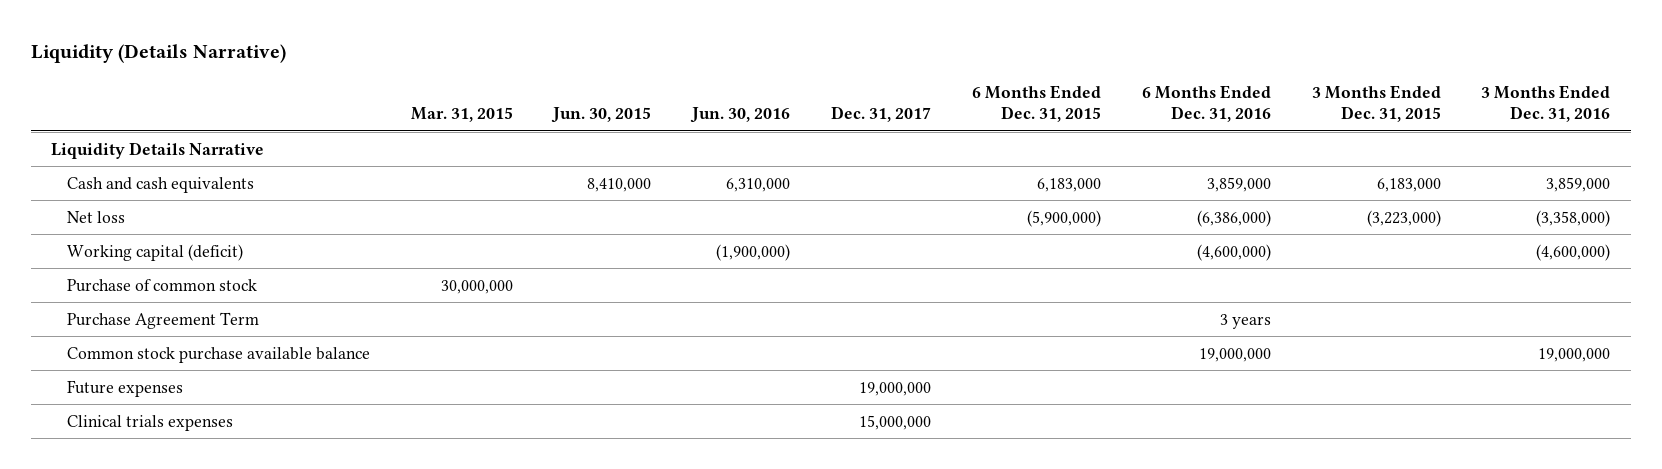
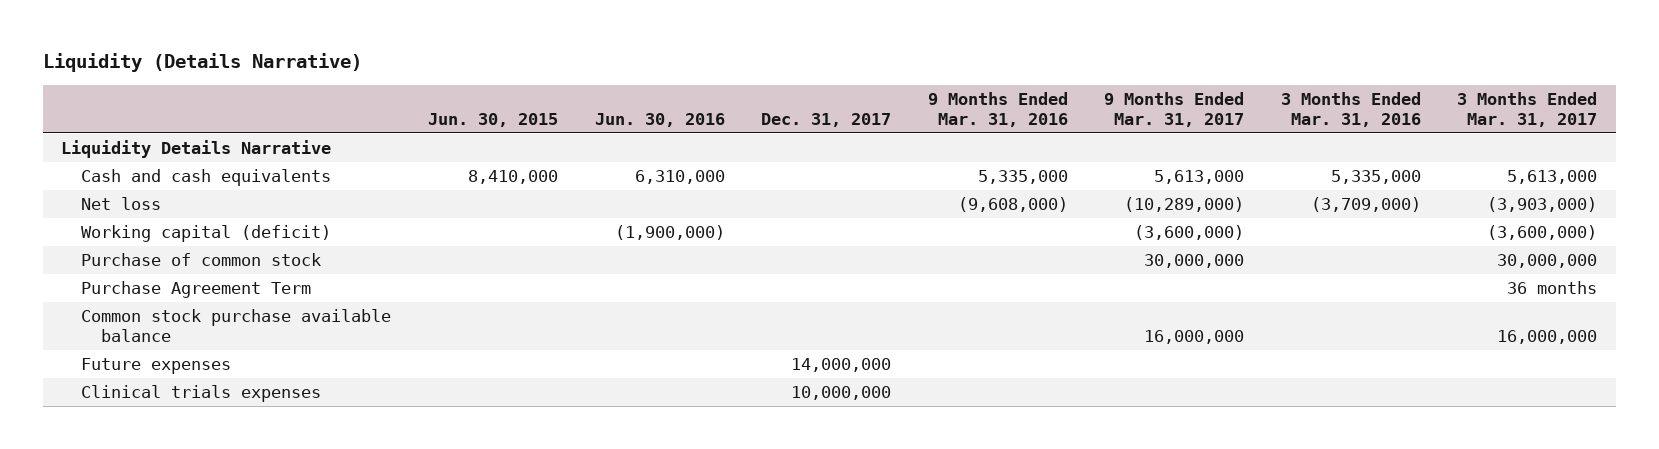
- | Mar. 31, 2015 | Jun. 30, 2015 | Jun. 30, 2016 | Dec. 31, 2017 | 6 Months Ended Dec. 31, 2015 | 6 Months Ended Dec. 31, 2016 | 3 Months Ended Dec. 31, 2015 | 3 Months Ended Dec. 31, 2016
+ | Jun. 30, 2015 | Jun. 30, 2016 | Dec. 31, 2017 | 9 Months Ended Mar. 31, 2016 | 9 Months Ended Mar. 31, 2017 | 3 Months Ended Mar. 31, 2016 | 3 Months Ended Mar. 31, 2017
- Future expenses | | | | 19,000,000 | | | |
- Clinical trials expenses | | | | 15,000,000 | | | |
+ Future expenses | | | 14,000,000 | | | |
+ Clinical trials expenses | | | 10,000,000 | | | |

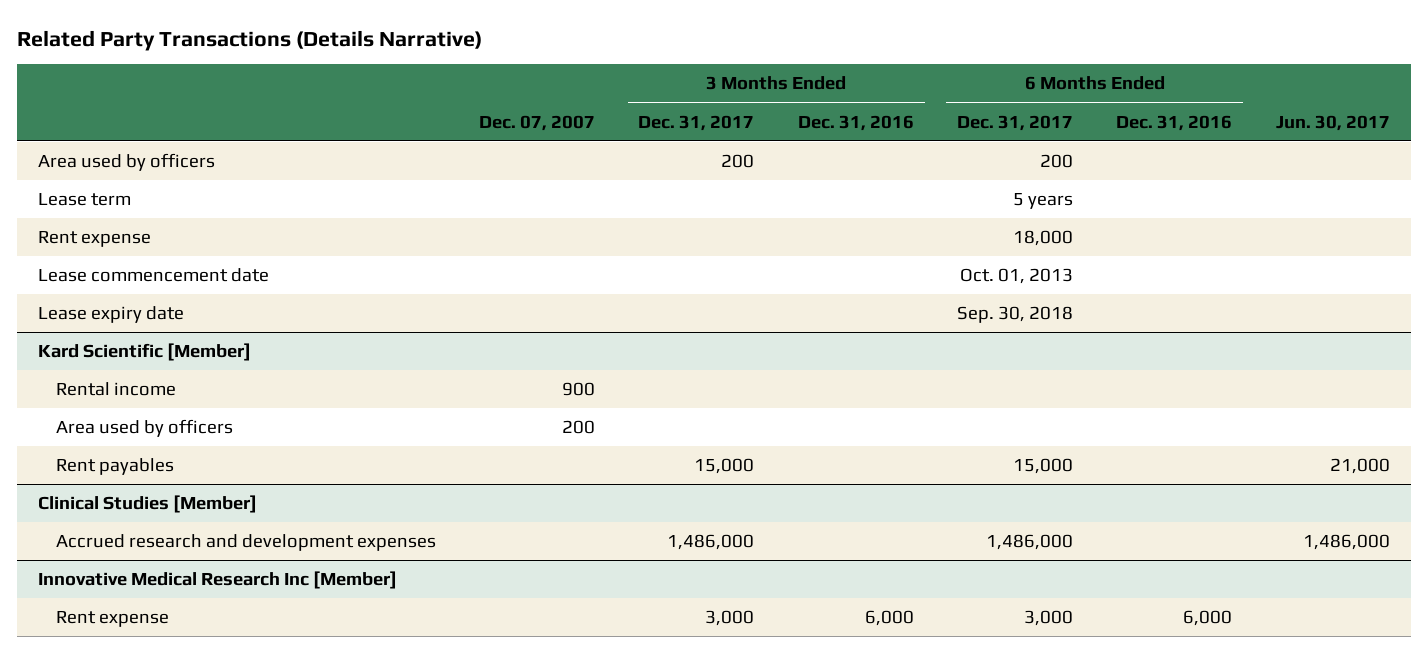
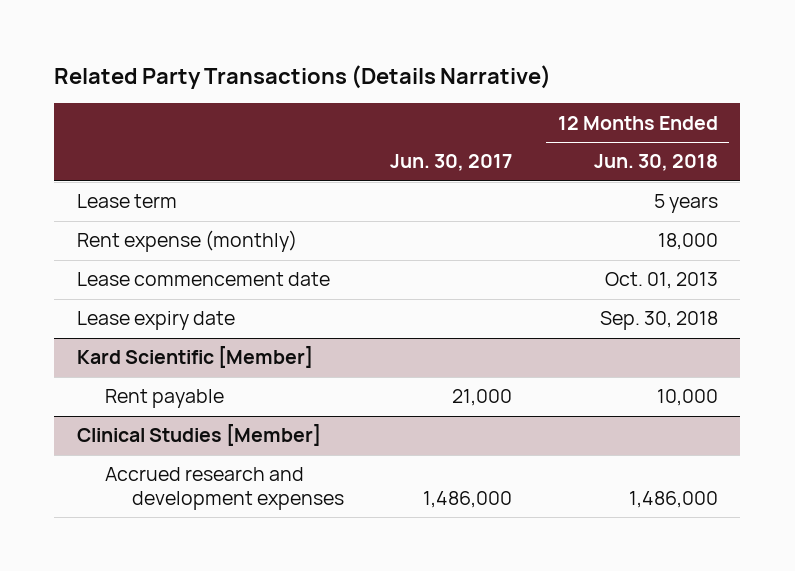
- | Dec. 07, 2007 | 3 Months Ended Dec. 31, 2017 | 3 Months Ended Dec. 31, 2016 | 6 Months Ended Dec. 31, 2017 | 6 Months Ended Dec. 31, 2016 | Jun. 30, 2017
+ | Jun. 30, 2017 | 12 Months Ended Jun. 30, 2018
- Area used by officers | | 200 | | 200 | |
- Rent expense | | | | 18,000 | |
+ Rent expense (monthly) | | 18,000
@ Kard Scientific [Member]
- Rental income | 900 | | | | |
- Area used by officers | 200 | | | | |
- Rent payables | | 15,000 | | 15,000 | | 21,000
+ Rent payable | 21,000 | 10,000
- Innovative Medical Research Inc [Member]
- Rent expense | | 3,000 | 6,000 | 3,000 | 6,000 |

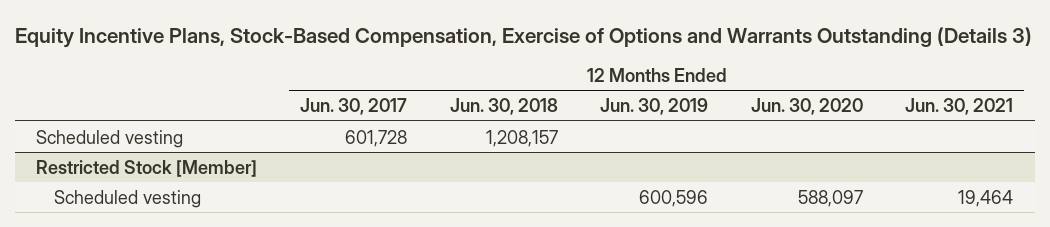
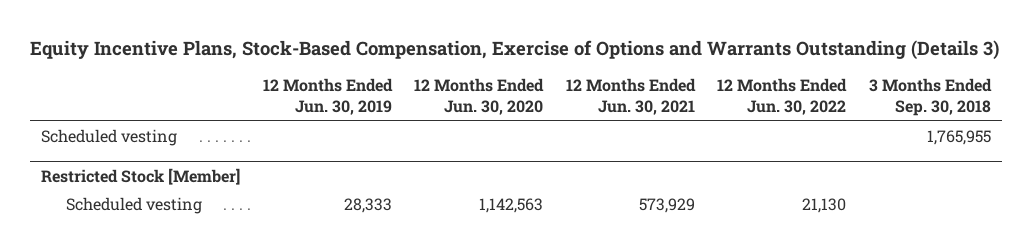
- | 12 Months Ended Jun. 30, 2017 | 12 Months Ended Jun. 30, 2018 | 12 Months Ended Jun. 30, 2019 | 12 Months Ended Jun. 30, 2020 | 12 Months Ended Jun. 30, 2021
+ | 12 Months Ended Jun. 30, 2019 | 12 Months Ended Jun. 30, 2020 | 12 Months Ended Jun. 30, 2021 | 12 Months Ended Jun. 30, 2022 | 3 Months Ended Sep. 30, 2018
@ Restricted Stock [Member]
- Scheduled vesting | | | 600,596 | 588,097 | 19,464
+ Scheduled vesting | 28,333 | 1,142,563 | 573,929 | 21,130 |

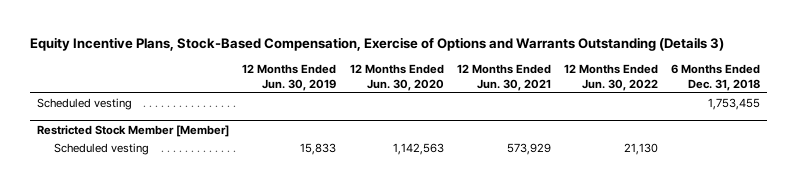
- | 12 Months Ended Jun. 30, 2019 | 12 Months Ended Jun. 30, 2020 | 12 Months Ended Jun. 30, 2021 | 12 Months Ended Jun. 30, 2022 | 3 Months Ended Sep. 30, 2018
+ | 12 Months Ended Jun. 30, 2019 | 12 Months Ended Jun. 30, 2020 | 12 Months Ended Jun. 30, 2021 | 12 Months Ended Jun. 30, 2022 | 6 Months Ended Dec. 31, 2018
- Restricted Stock [Member]
- Scheduled vesting | 28,333 | 1,142,563 | 573,929 | 21,130 |
+ Restricted Stock Member [Member]
+ Scheduled vesting | 15,833 | 1,142,563 | 573,929 | 21,130 |

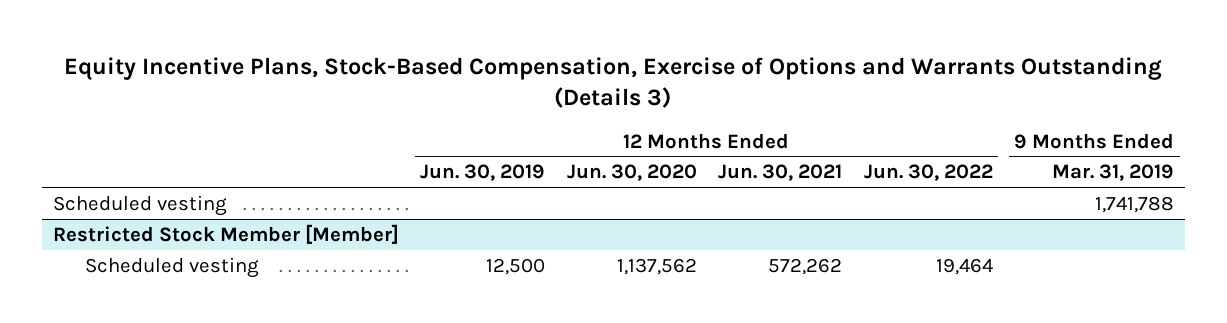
- | 12 Months Ended Jun. 30, 2019 | 12 Months Ended Jun. 30, 2020 | 12 Months Ended Jun. 30, 2021 | 12 Months Ended Jun. 30, 2022 | 6 Months Ended Dec. 31, 2018
+ | 12 Months Ended Jun. 30, 2019 | 12 Months Ended Jun. 30, 2020 | 12 Months Ended Jun. 30, 2021 | 12 Months Ended Jun. 30, 2022 | 9 Months Ended Mar. 31, 2019
@ Restricted Stock Member [Member]
- Scheduled vesting | 15,833 | 1,142,563 | 573,929 | 21,130 |
+ Scheduled vesting | 12,500 | 1,137,562 | 572,262 | 19,464 |

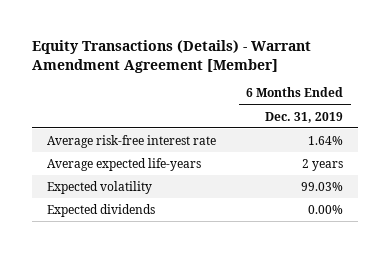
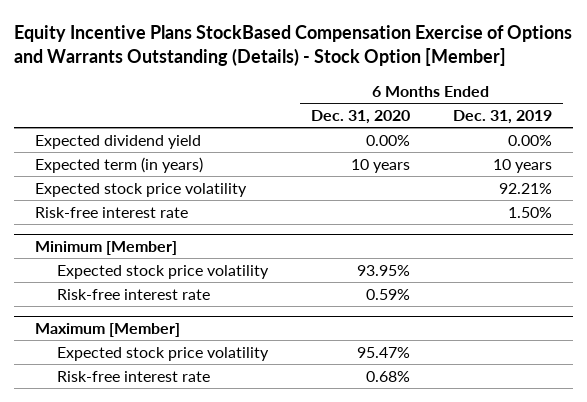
- Equity Transactions (Details) - Warrant Amendment Agreement [Member]
+ Equity Incentive Plans StockBased Compensation Exercise of Options and Warrants Outstanding (Details) - Stock Option [Member]
- | 6 Months Ended Dec. 31, 2019
+ | 6 Months Ended Dec. 31, 2020 | 6 Months Ended Dec. 31, 2019
- Average risk-free interest rate | 1.64%
- Average expected life-years | 2 years
- Expected volatility | 99.03%
- Expected dividends | 0.00%
+ Expected dividend yield | 0.00% | 0.00%
+ Expected term (in years) | 10 years | 10 years
+ Expected stock price volatility | | 92.21%
+ Risk-free interest rate | | 1.50%
+ Minimum [Member]
+ Expected stock price volatility | 93.95% |
+ Risk-free interest rate | 0.59% |
+ Maximum [Member]
+ Expected stock price volatility | 95.47% |
+ Risk-free interest rate | 0.68% |

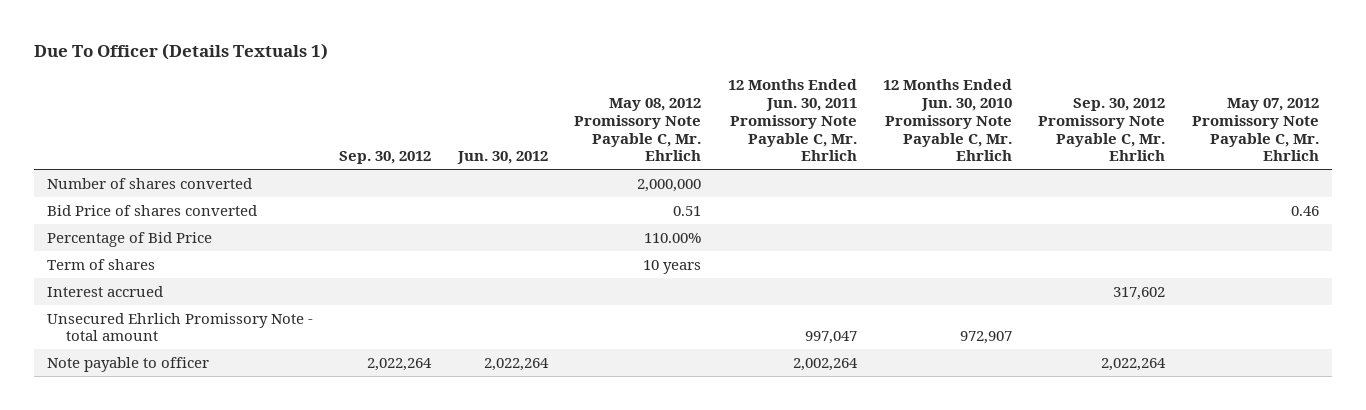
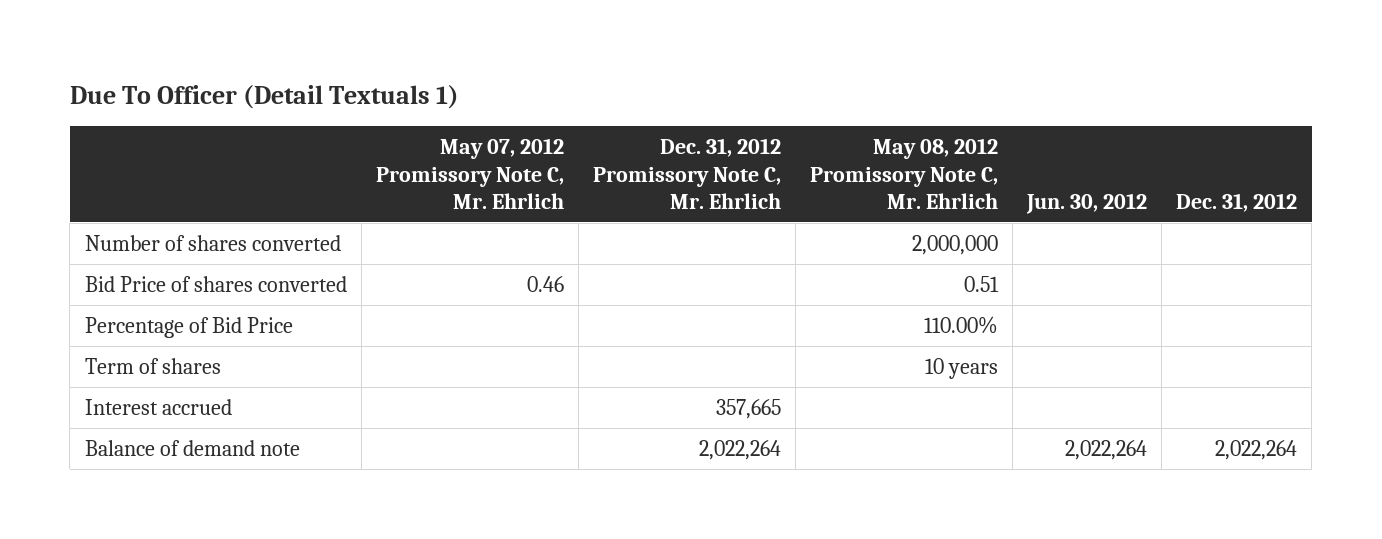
- Due To Officer (Details Textuals 1)
+ Due To Officer (Detail Textuals 1)
- | Sep. 30, 2012 | Jun. 30, 2012 | May 08, 2012 Promissory Note Payable C, Mr. Ehrlich | 12 Months Ended Jun. 30, 2011 Promissory Note Payable C, Mr. Ehrlich | 12 Months Ended Jun. 30, 2010 Promissory Note Payable C, Mr. Ehrlich | Sep. 30, 2012 Promissory Note Payable C, Mr. Ehrlich | May 07, 2012 Promissory Note Payable C, Mr. Ehrlich
+ | May 07, 2012 Promissory Note C, Mr. Ehrlich | Dec. 31, 2012 Promissory Note C, Mr. Ehrlich | May 08, 2012 Promissory Note C, Mr. Ehrlich | Jun. 30, 2012 | Dec. 31, 2012
- Unsecured Ehrlich Promissory Note - total amount | | | | 997,047 | 972,907 | |
- Note payable to officer | 2,022,264 | 2,022,264 | | 2,002,264 | | 2,022,264 |
+ Balance of demand note | | 2,022,264 | | 2,022,264 | 2,022,264

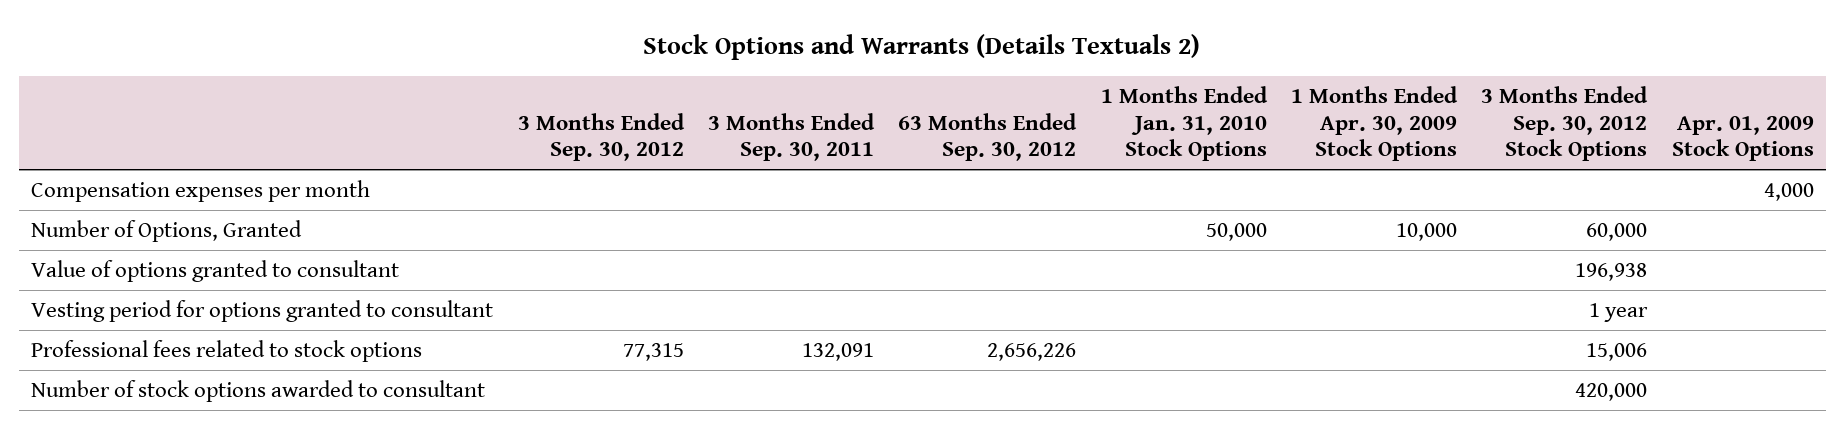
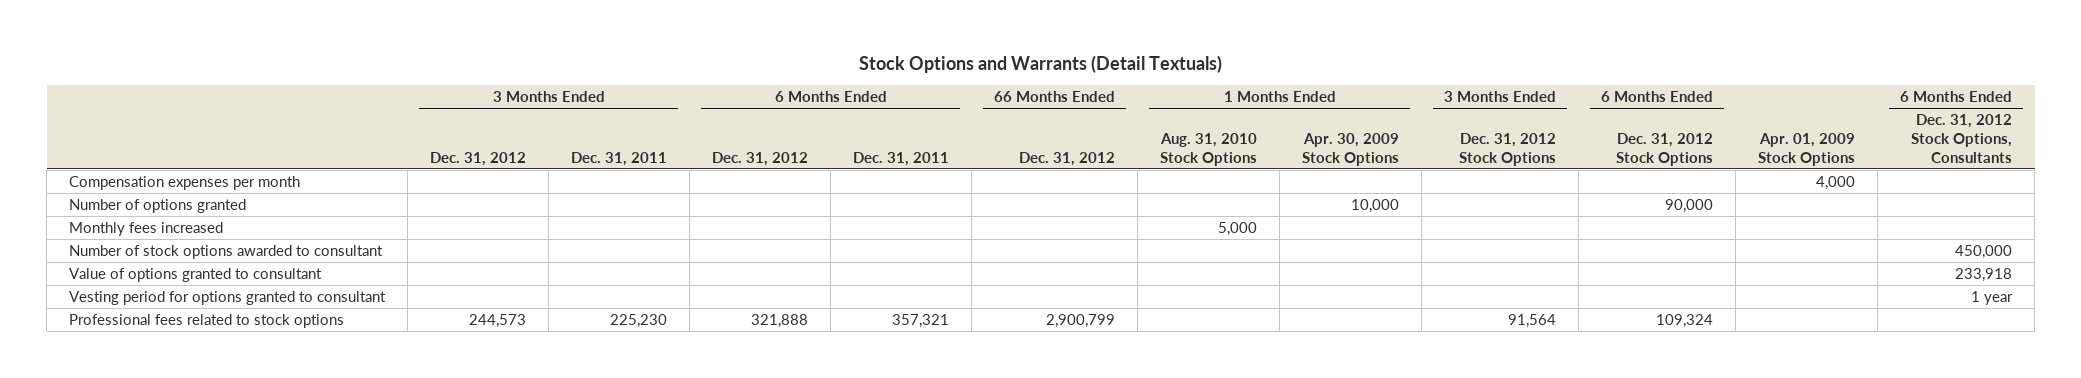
- Stock Options and Warrants (Details Textuals 2)
+ Stock Options and Warrants (Detail Textuals)
- | 3 Months Ended Sep. 30, 2012 | 3 Months Ended Sep. 30, 2011 | 63 Months Ended Sep. 30, 2012 | 1 Months Ended Jan. 31, 2010 Stock Options | 1 Months Ended Apr. 30, 2009 Stock Options | 3 Months Ended Sep. 30, 2012 Stock Options | Apr. 01, 2009 Stock Options
+ | 3 Months Ended Dec. 31, 2012 | 3 Months Ended Dec. 31, 2011 | 6 Months Ended Dec. 31, 2012 | 6 Months Ended Dec. 31, 2011 | 66 Months Ended Dec. 31, 2012 | 1 Months Ended Aug. 31, 2010 Stock Options | 1 Months Ended Apr. 30, 2009 Stock Options | 3 Months Ended Dec. 31, 2012 Stock Options | 6 Months Ended Dec. 31, 2012 Stock Options | Apr. 01, 2009 Stock Options | 6 Months Ended Dec. 31, 2012 Stock Options, Consultants
- Number of Options, Granted | | | | 50,000 | 10,000 | 60,000 |
+ Number of options granted | | | | | | | 10,000 | | 90,000 | |
+ Monthly fees increased | | | | | | 5,000 | | | | |
moved up: Number of stock options awarded to consultant | | | | | | | | | | | 450,000

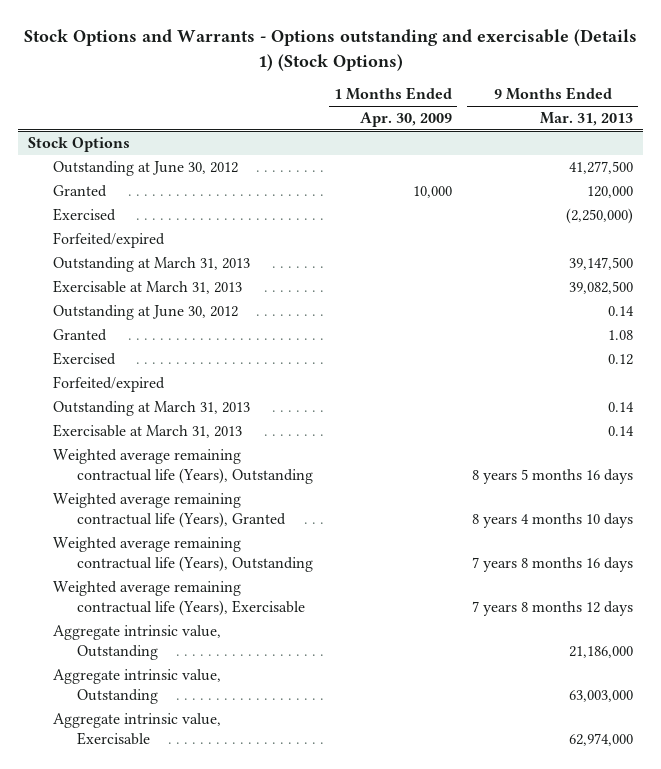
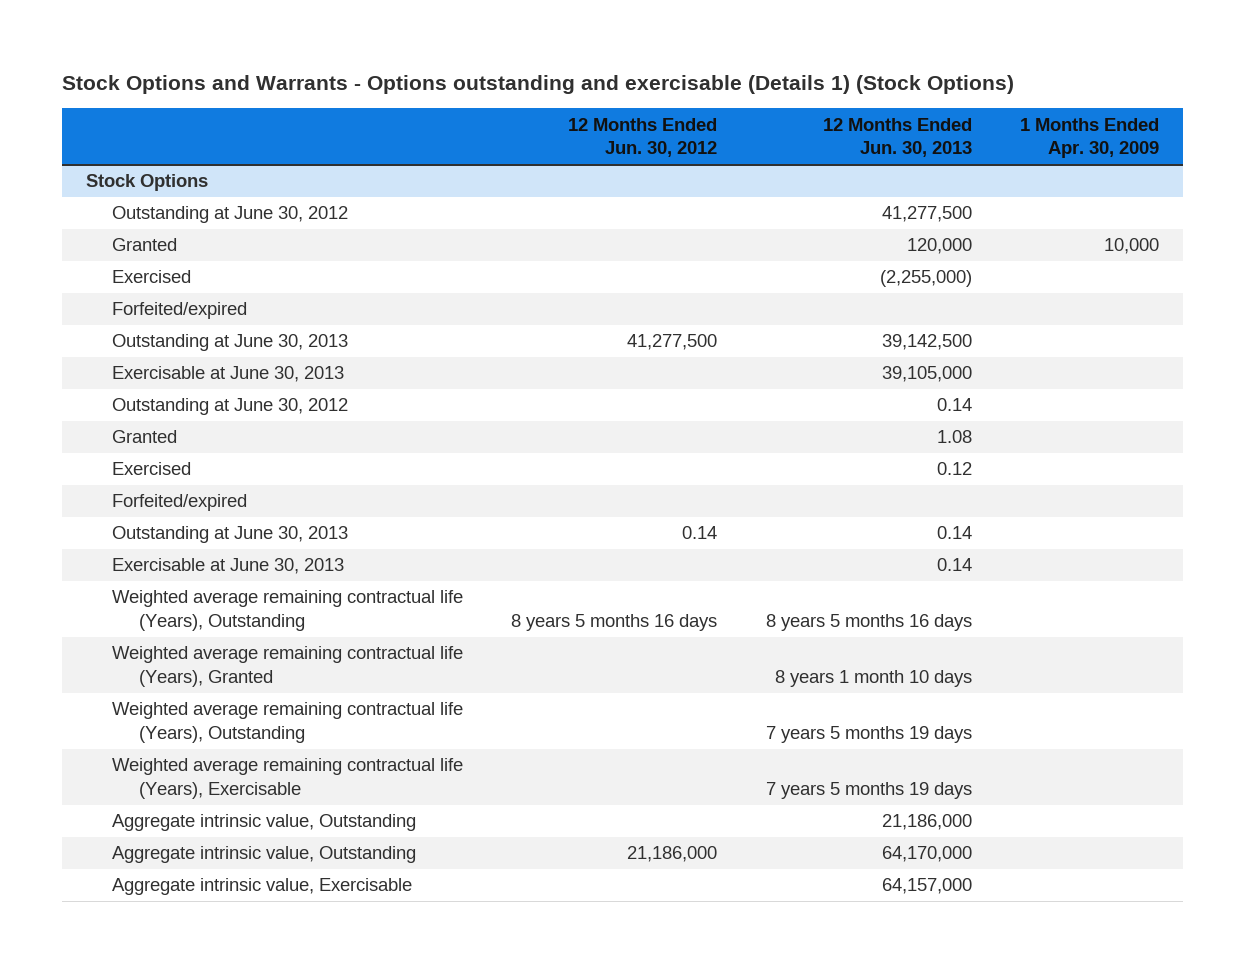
- | 1 Months Ended Apr. 30, 2009 | 9 Months Ended Mar. 31, 2013
+ | 12 Months Ended Jun. 30, 2012 | 12 Months Ended Jun. 30, 2013 | 1 Months Ended Apr. 30, 2009
@ Stock Options
- Outstanding at March 31, 2013 | | 39,147,500
- Exercisable at March 31, 2013 | | 39,082,500
+ Outstanding at June 30, 2013 | 41,277,500 | 39,142,500 |
+ Exercisable at June 30, 2013 | | 39,105,000 |
- Outstanding at March 31, 2013 | | 0.14
- Exercisable at March 31, 2013 | | 0.14
+ Outstanding at June 30, 2013 | 0.14 | 0.14 |
+ Exercisable at June 30, 2013 | | 0.14 |

